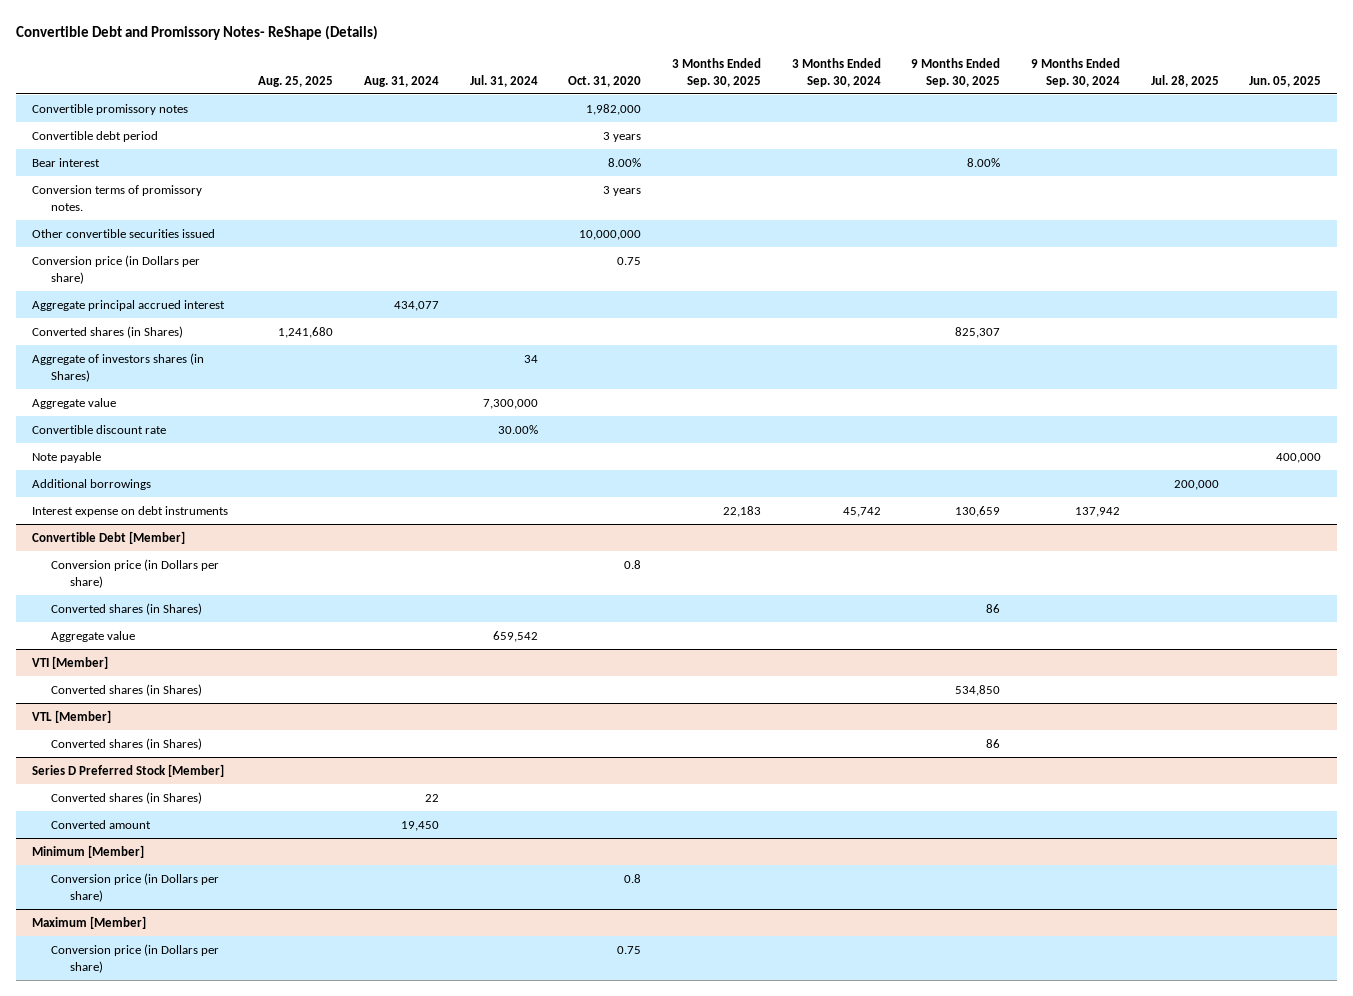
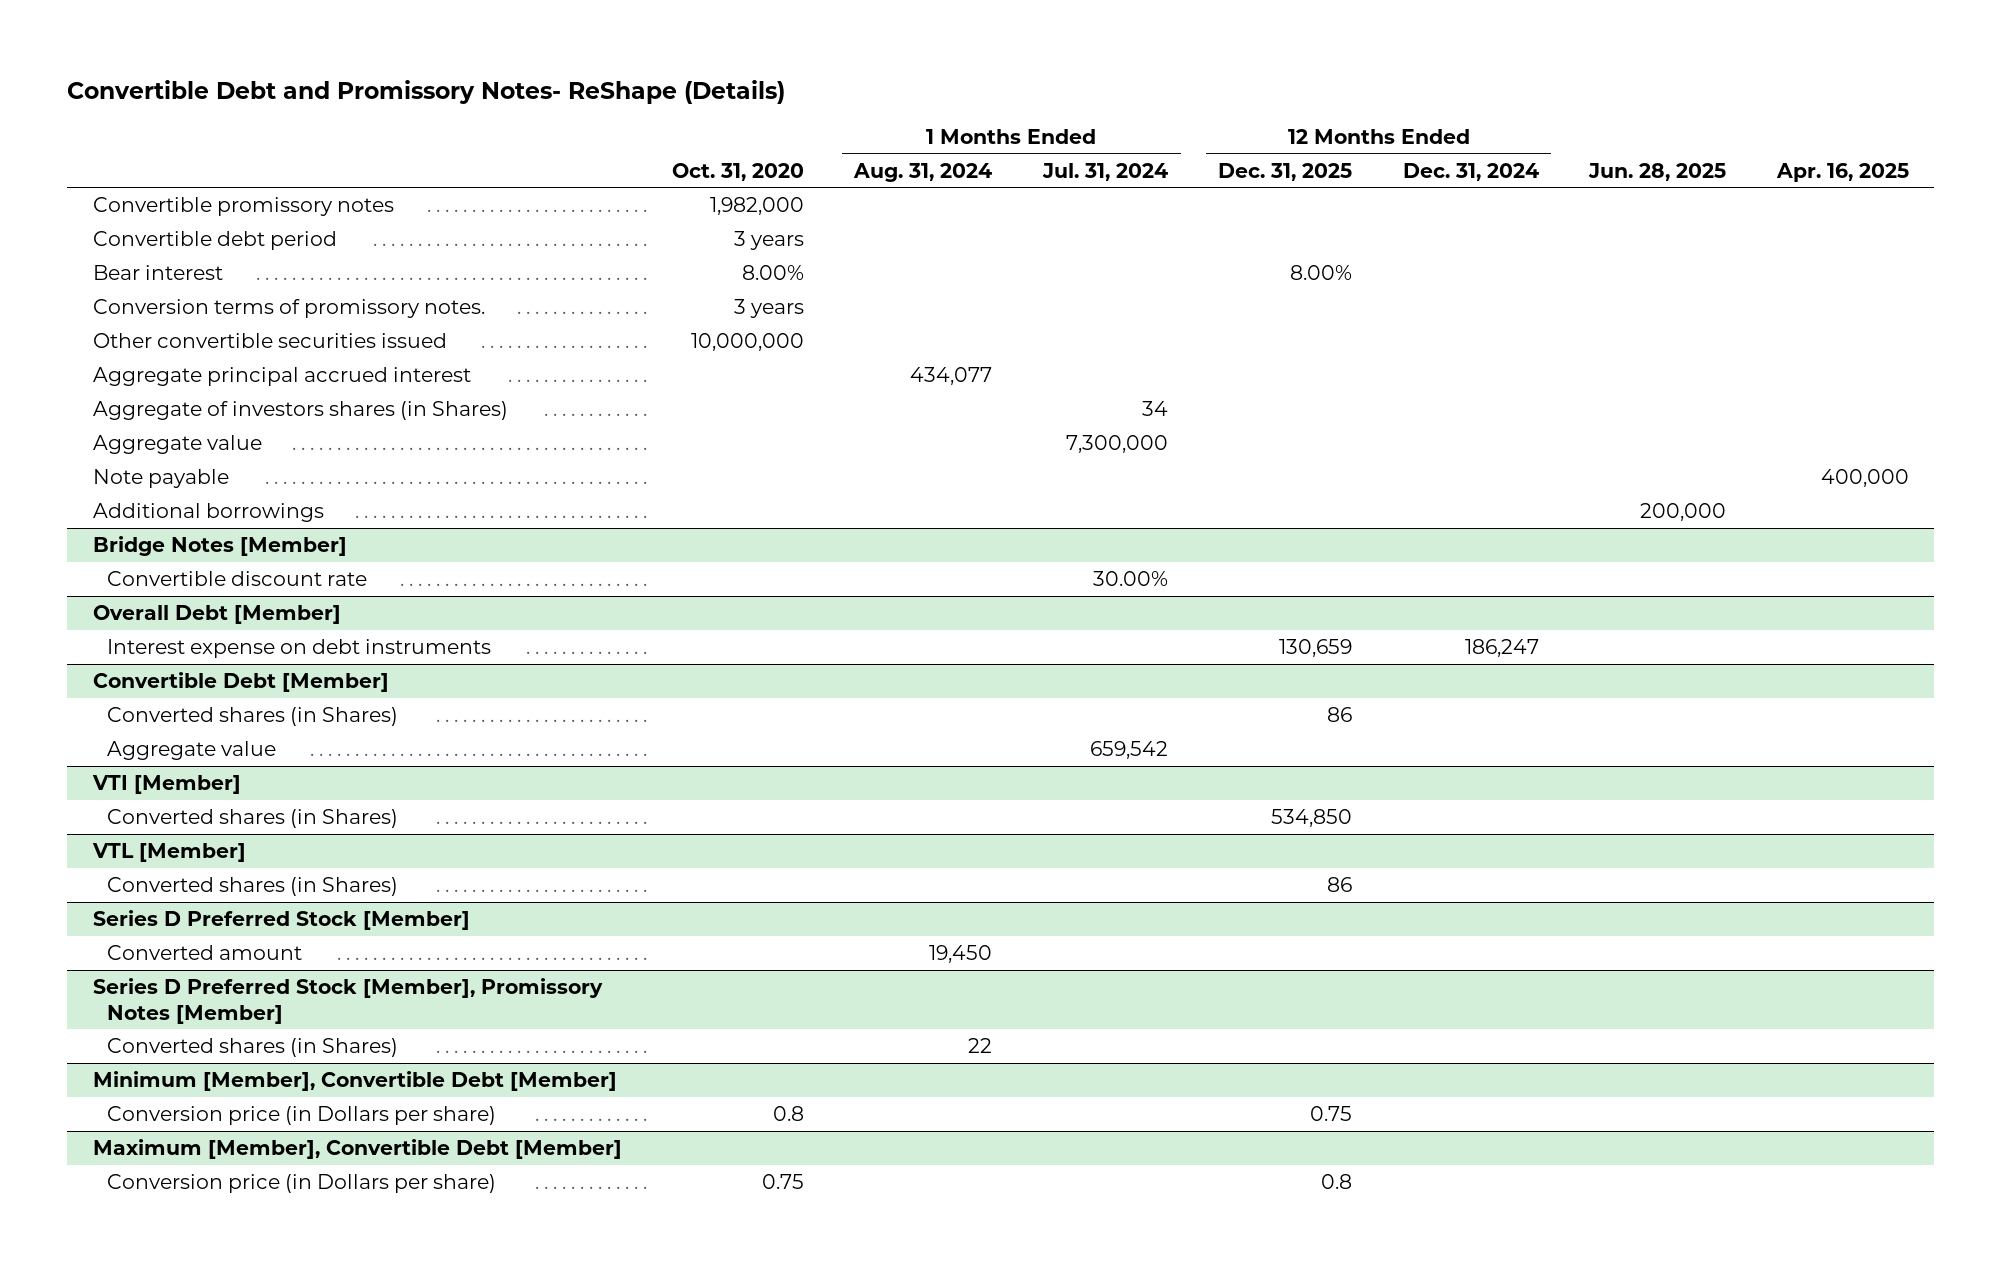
- | Aug. 25, 2025 | Aug. 31, 2024 | Jul. 31, 2024 | Oct. 31, 2020 | 3 Months Ended Sep. 30, 2025 | 3 Months Ended Sep. 30, 2024 | 9 Months Ended Sep. 30, 2025 | 9 Months Ended Sep. 30, 2024 | Jul. 28, 2025 | Jun. 05, 2025
+ | Oct. 31, 2020 | 1 Months Ended Aug. 31, 2024 | 1 Months Ended Jul. 31, 2024 | 12 Months Ended Dec. 31, 2025 | 12 Months Ended Dec. 31, 2024 | Jun. 28, 2025 | Apr. 16, 2025
- Conversion price (in Dollars per share) | | | | 0.75 | | | | | |
- Converted shares (in Shares) | 1,241,680 | | | | | | 825,307 | | |
- Convertible discount rate | | | 30.00% | | | | | | |
- Interest expense on debt instruments | | | | | 22,183 | 45,742 | 130,659 | 137,942 | |
+ Bridge Notes [Member]
+ Convertible discount rate | | | 30.00% | | | |
+ Overall Debt [Member]
+ Interest expense on debt instruments | | | | 130,659 | 186,247 | |
@ Convertible Debt [Member]
- Conversion price (in Dollars per share) | | | | 0.8 | | | | | |
@ Series D Preferred Stock [Member]
- Converted shares (in Shares) | | 22 | | | | | | | |
- Minimum [Member]
+ Series D Preferred Stock [Member], Promissory Notes [Member]
+ Converted shares (in Shares) | | 22 | | | | |
+ Minimum [Member], Convertible Debt [Member]
- Maximum [Member]
+ Maximum [Member], Convertible Debt [Member]

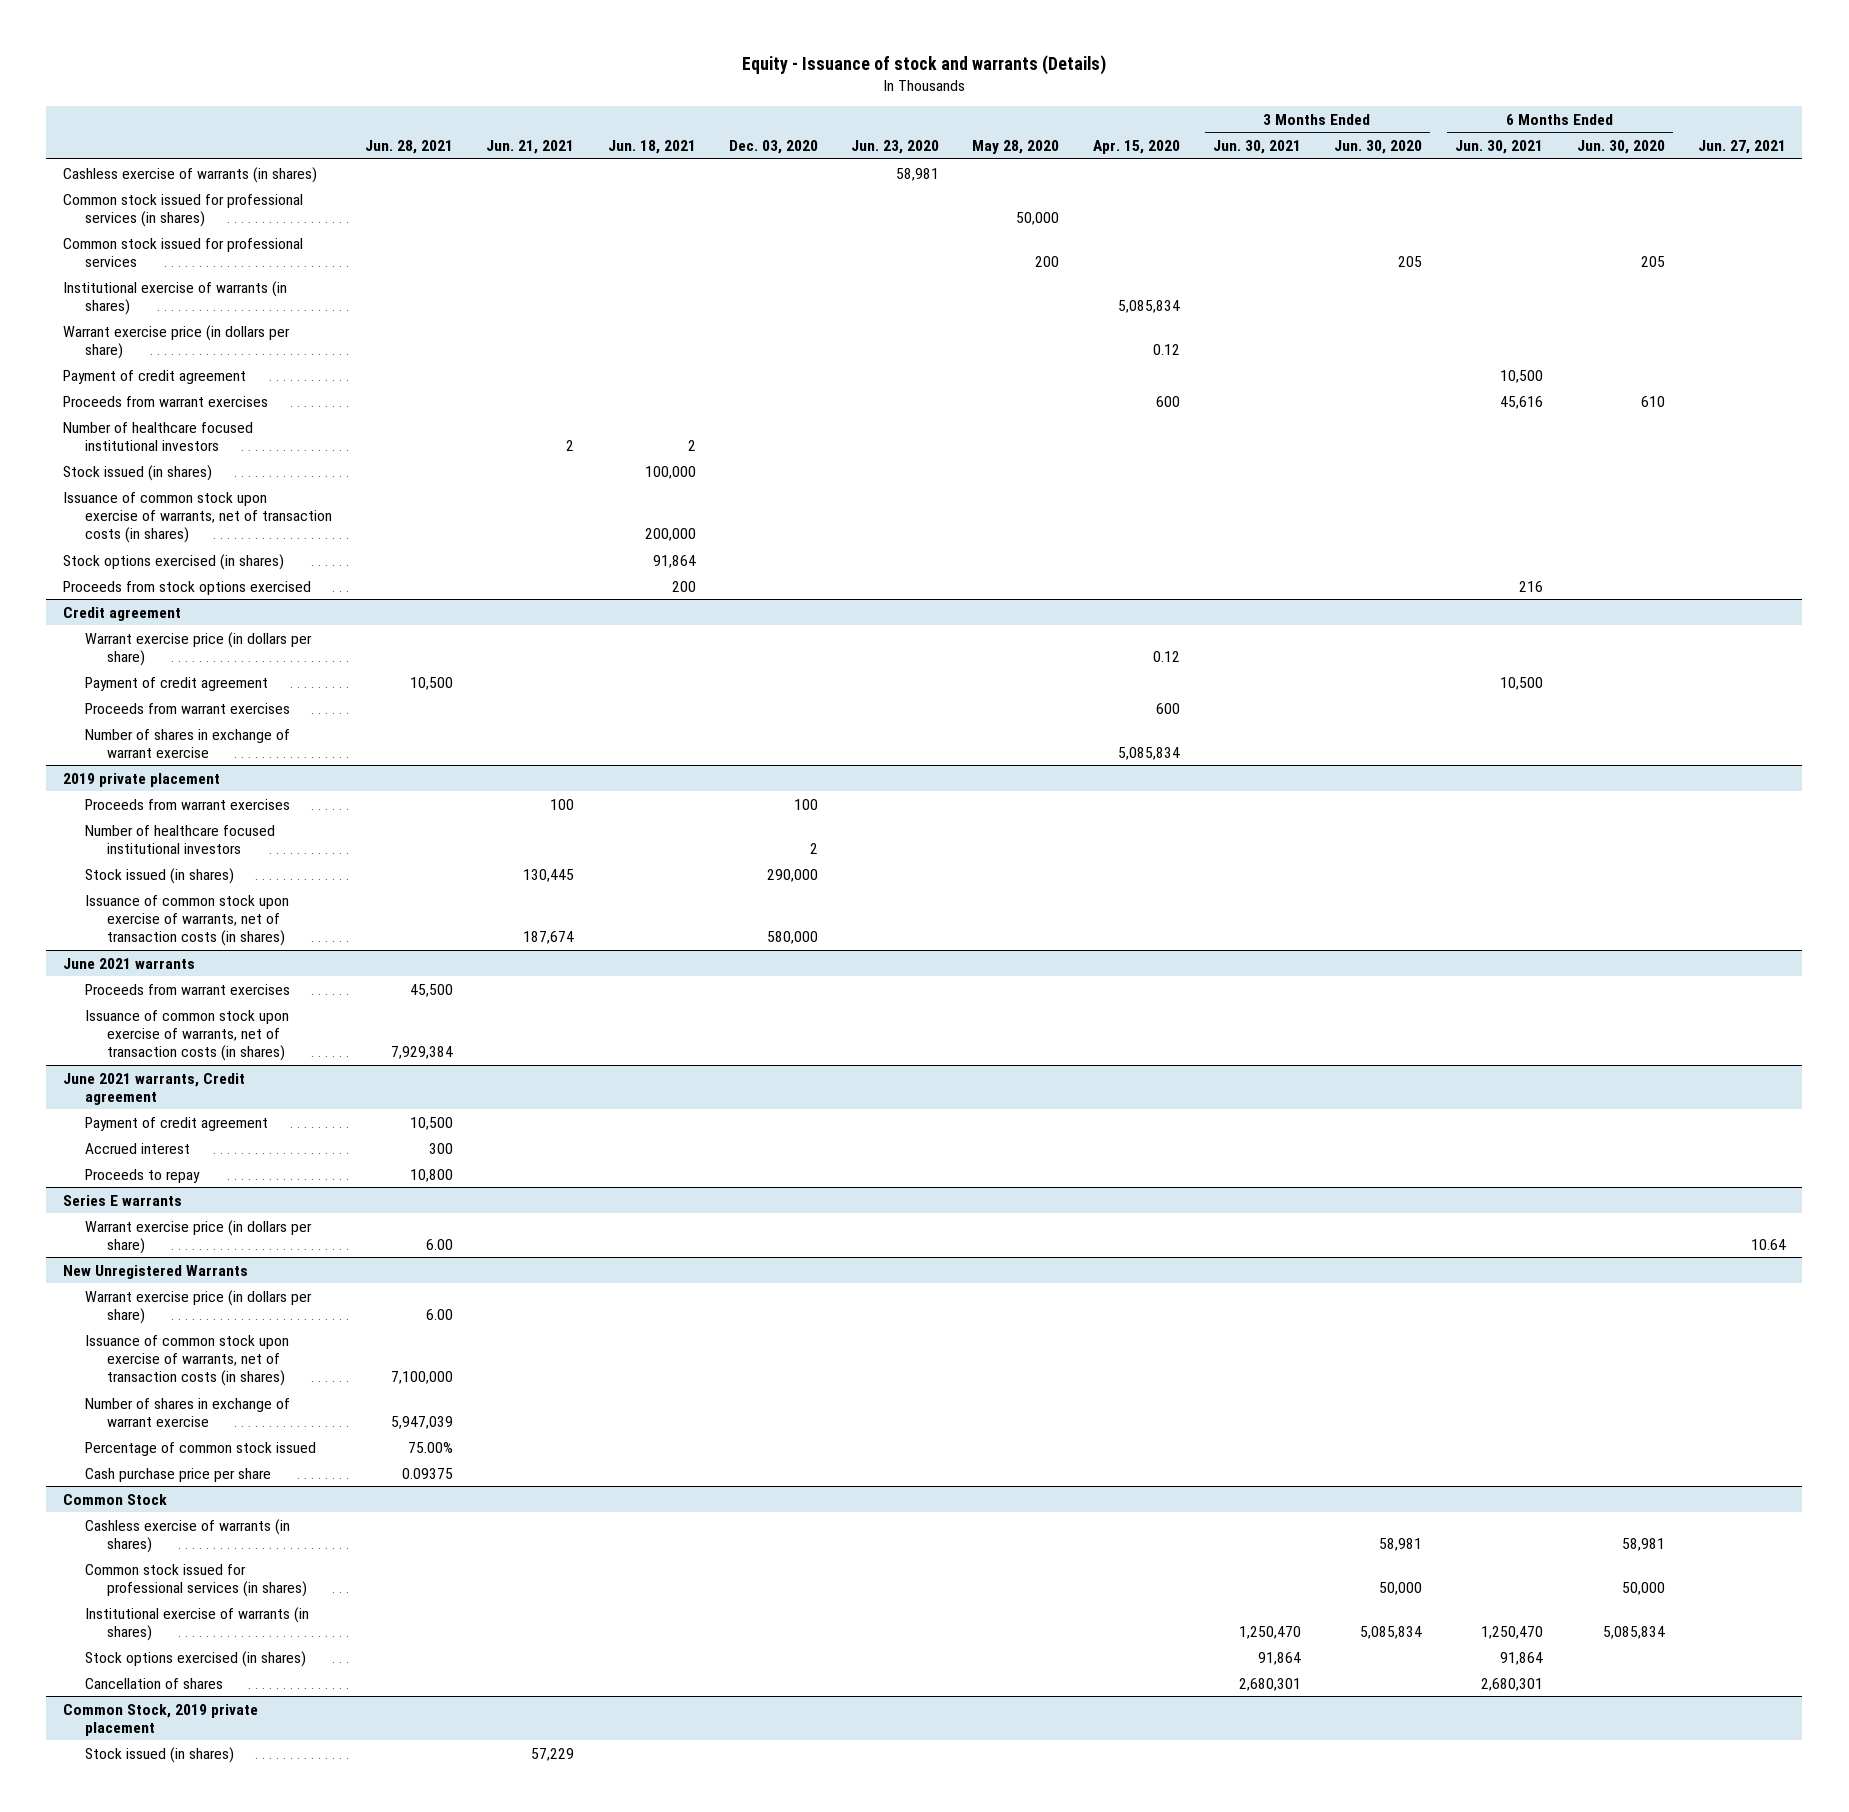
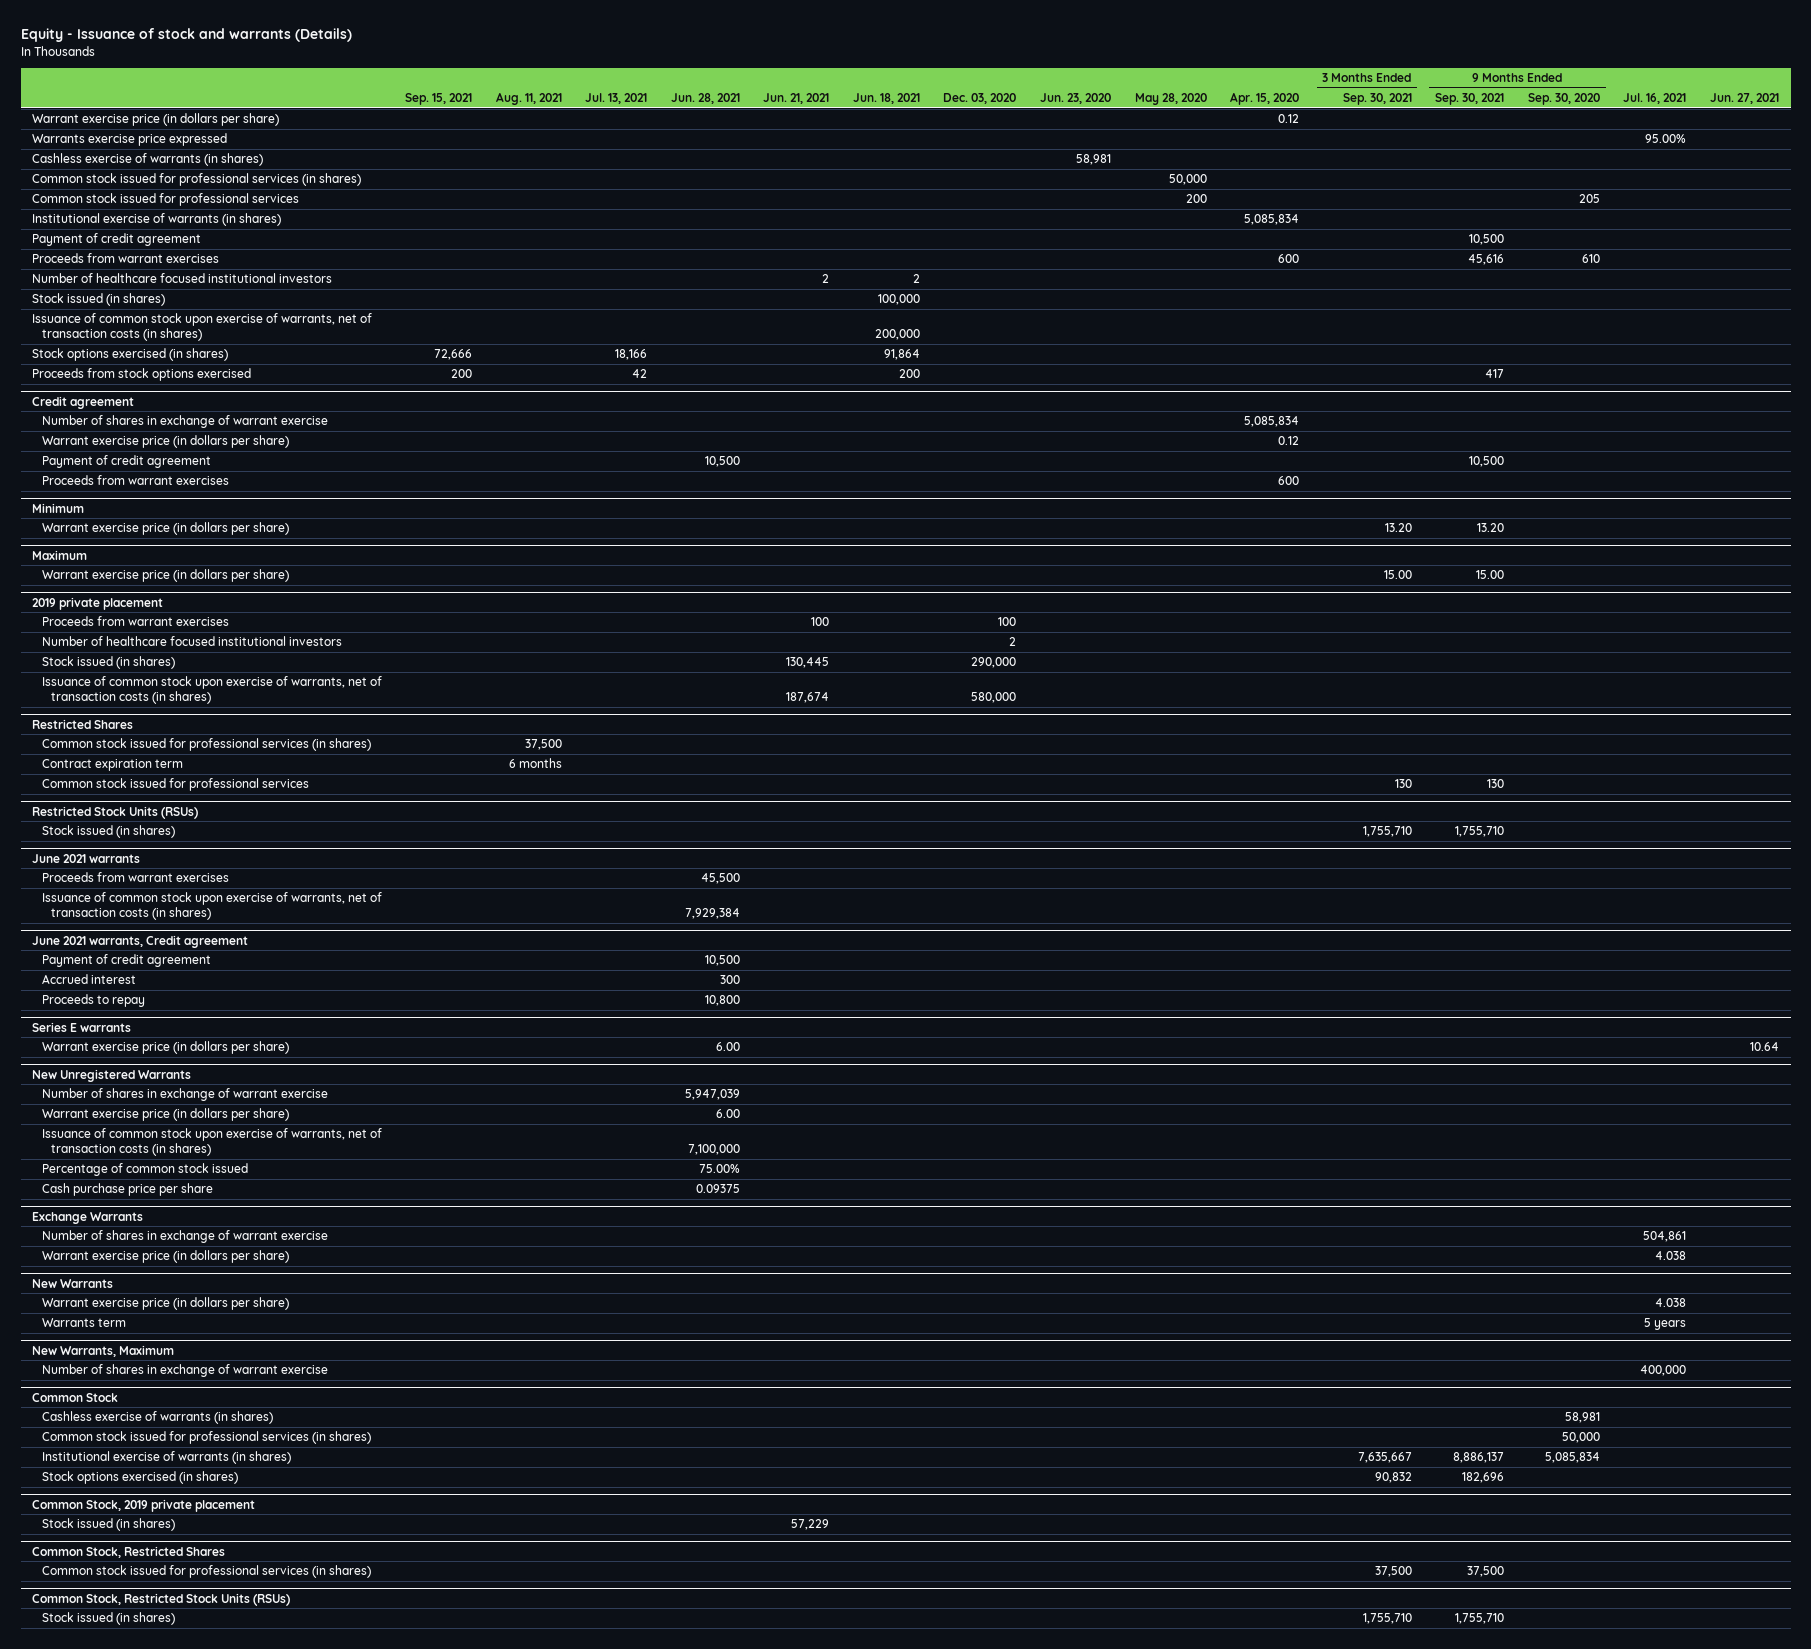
- | Jun. 28, 2021 | Jun. 21, 2021 | Jun. 18, 2021 | Dec. 03, 2020 | Jun. 23, 2020 | May 28, 2020 | Apr. 15, 2020 | 3 Months Ended Jun. 30, 2021 | 3 Months Ended Jun. 30, 2020 | 6 Months Ended Jun. 30, 2021 | 6 Months Ended Jun. 30, 2020 | Jun. 27, 2021
+ | Sep. 15, 2021 | Aug. 11, 2021 | Jul. 13, 2021 | Jun. 28, 2021 | Jun. 21, 2021 | Jun. 18, 2021 | Dec. 03, 2020 | Jun. 23, 2020 | May 28, 2020 | Apr. 15, 2020 | 3 Months Ended Sep. 30, 2021 | 9 Months Ended Sep. 30, 2021 | 9 Months Ended Sep. 30, 2020 | Jul. 16, 2021 | Jun. 27, 2021
moved up: Warrant exercise price (in dollars per share) | | | | | | | | | | 0.12 | | | | |
+ Warrants exercise price expressed | | | | | | | | | | | | | | 95.00% |
@ Credit agreement
moved up: Number of shares in exchange of warrant exercise | | | | | | | | | | 5,085,834 | | | | |
+ Minimum
+ Warrant exercise price (in dollars per share) | | | | | | | | | | | 13.20 | 13.20 | | |
+ Maximum
+ Warrant exercise price (in dollars per share) | | | | | | | | | | | 15.00 | 15.00 | | |
+ Restricted Shares
+ Common stock issued for professional services (in shares) | | 37,500 | | | | | | | | | | | | |
+ Contract expiration term | | 6 months | | | | | | | | | | | | |
+ Common stock issued for professional services | | | | | | | | | | | 130 | 130 | | |
+ Restricted Stock Units (RSUs)
+ Stock issued (in shares) | | | | | | | | | | | 1,755,710 | 1,755,710 | | |
@ New Unregistered Warrants
moved up: Number of shares in exchange of warrant exercise | | | | 5,947,039 | | | | | | | | | | |
+ Exchange Warrants
+ Number of shares in exchange of warrant exercise | | | | | | | | | | | | | | 504,861 |
+ Warrant exercise price (in dollars per share) | | | | | | | | | | | | | | 4.038 |
+ New Warrants
+ Warrant exercise price (in dollars per share) | | | | | | | | | | | | | | 4.038 |
+ Warrants term | | | | | | | | | | | | | | 5 years |
+ New Warrants, Maximum
+ Number of shares in exchange of warrant exercise | | | | | | | | | | | | | | 400,000 |
@ Common Stock
- Cancellation of shares | | | | | | | | 2,680,301 | | 2,680,301 | |
+ Common Stock, Restricted Shares
+ Common stock issued for professional services (in shares) | | | | | | | | | | | 37,500 | 37,500 | | |
+ Common Stock, Restricted Stock Units (RSUs)
+ Stock issued (in shares) | | | | | | | | | | | 1,755,710 | 1,755,710 | | |

